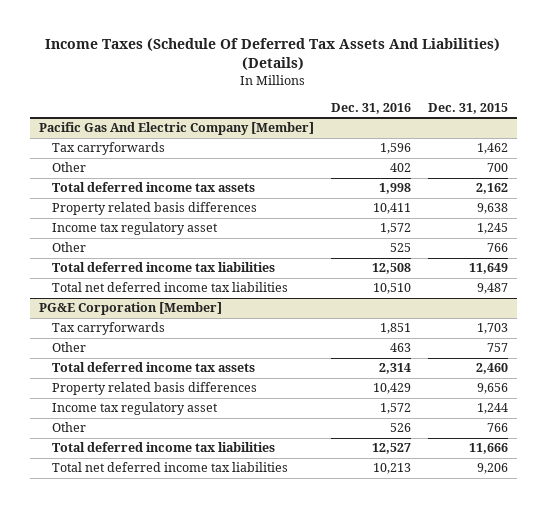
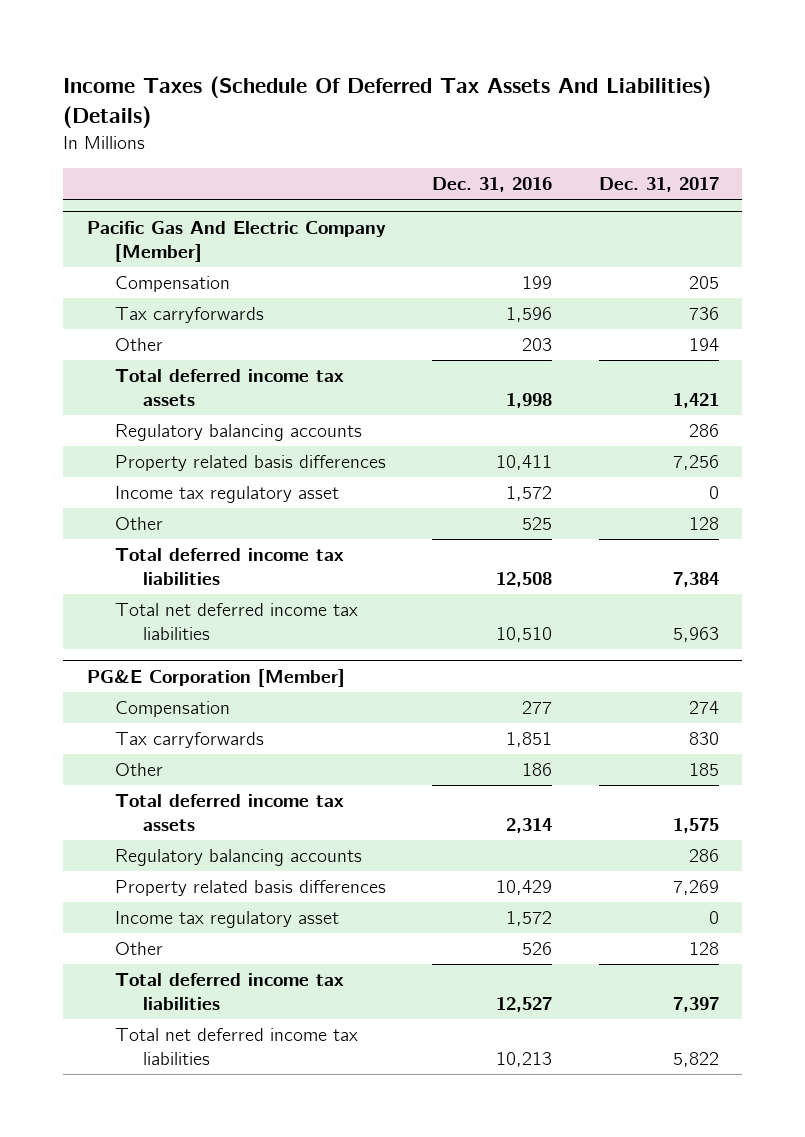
- | Dec. 31, 2016 | Dec. 31, 2015
+ | Dec. 31, 2016 | Dec. 31, 2017
@ Pacific Gas And Electric Company [Member]
+ Compensation | 199 | 205
- Other | 402 | 700
+ Other | 203 | 194
+ Regulatory balancing accounts | | 286
@ PG&E Corporation [Member]
+ Compensation | 277 | 274
- Other | 463 | 757
+ Other | 186 | 185
+ Regulatory balancing accounts | | 286

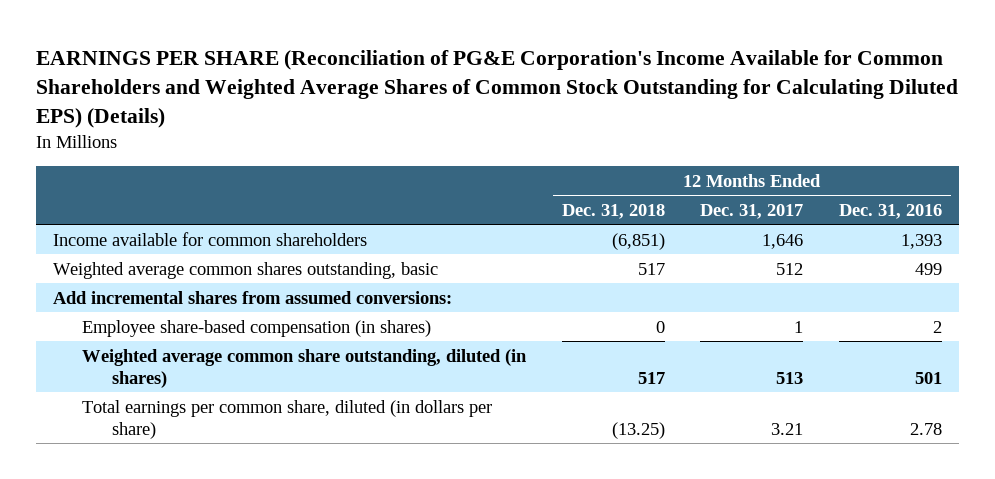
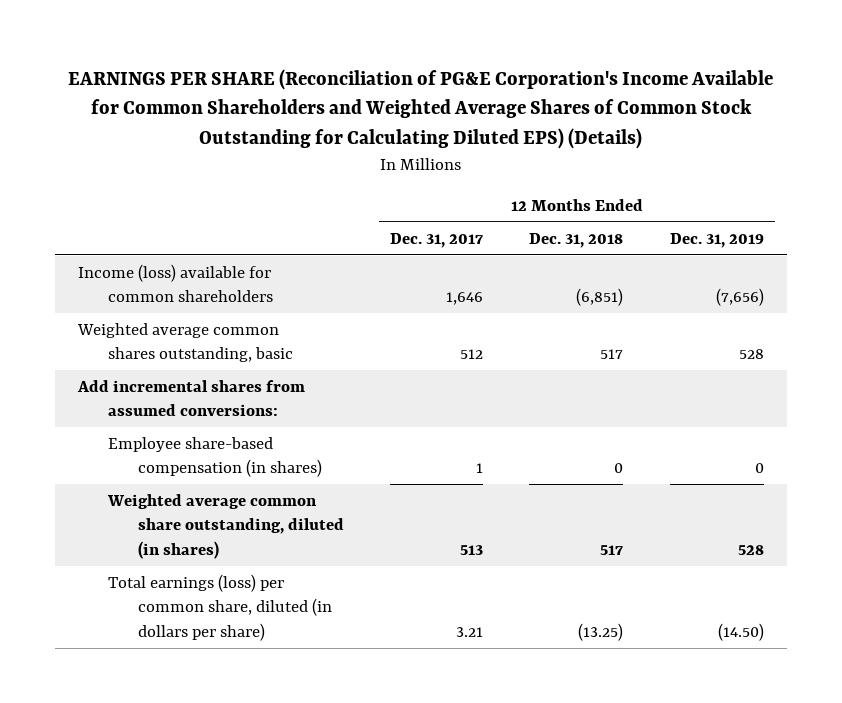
- | 12 Months Ended Dec. 31, 2018 | 12 Months Ended Dec. 31, 2017 | 12 Months Ended Dec. 31, 2016
+ | 12 Months Ended Dec. 31, 2017 | 12 Months Ended Dec. 31, 2018 | 12 Months Ended Dec. 31, 2019
- Income available for common shareholders | (6,851) | 1,646 | 1,393
+ Income (loss) available for common shareholders | 1,646 | (6,851) | (7,656)
- Total earnings per common share, diluted (in dollars per share) | (13.25) | 3.21 | 2.78
+ Total earnings (loss) per common share, diluted (in dollars per share) | 3.21 | (13.25) | (14.50)

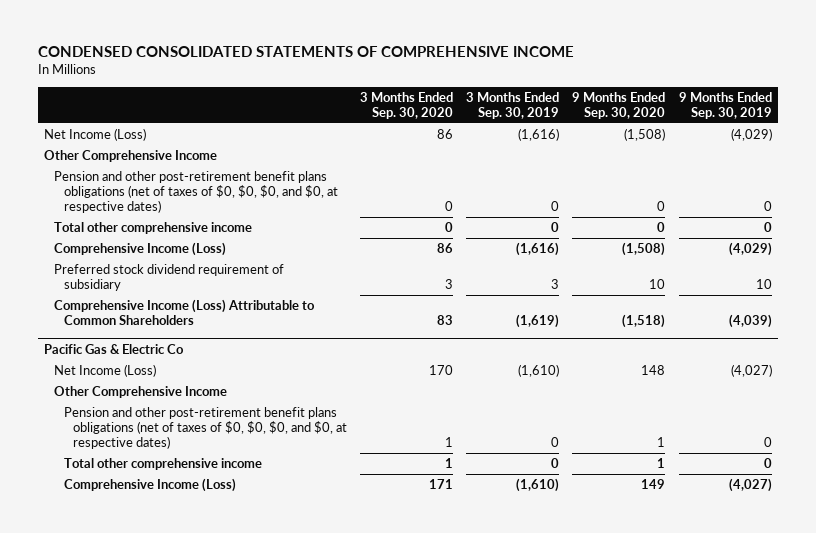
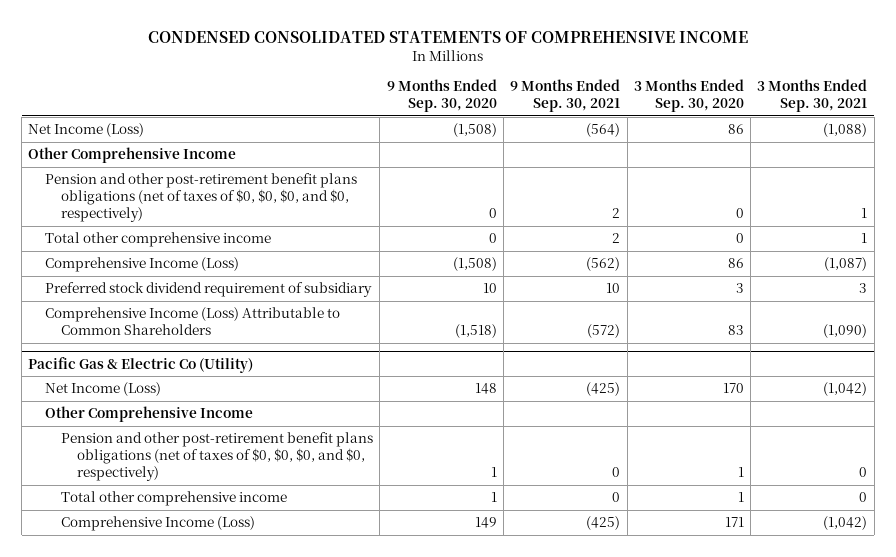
- | 3 Months Ended Sep. 30, 2020 | 3 Months Ended Sep. 30, 2019 | 9 Months Ended Sep. 30, 2020 | 9 Months Ended Sep. 30, 2019
+ | 9 Months Ended Sep. 30, 2020 | 9 Months Ended Sep. 30, 2021 | 3 Months Ended Sep. 30, 2020 | 3 Months Ended Sep. 30, 2021
- Pension and other post-retirement benefit plans obligations (net of taxes of $0, $0, $0, and $0, at respective dates) | 0 | 0 | 0 | 0
+ Pension and other post-retirement benefit plans obligations (net of taxes of $0, $0, $0, and $0, respectively) | 0 | 2 | 0 | 1
- Pacific Gas & Electric Co
+ Pacific Gas & Electric Co (Utility)
- Pension and other post-retirement benefit plans obligations (net of taxes of $0, $0, $0, and $0, at respective dates) | 1 | 0 | 1 | 0
+ Pension and other post-retirement benefit plans obligations (net of taxes of $0, $0, $0, and $0, respectively) | 1 | 0 | 1 | 0

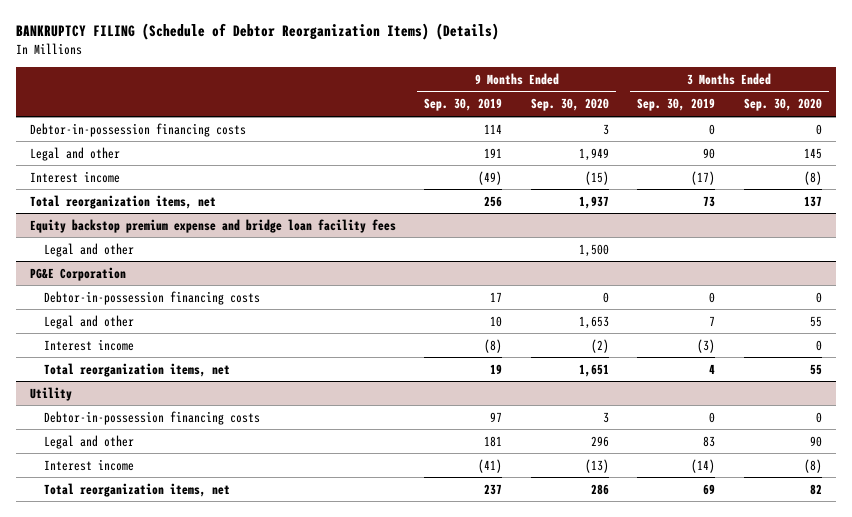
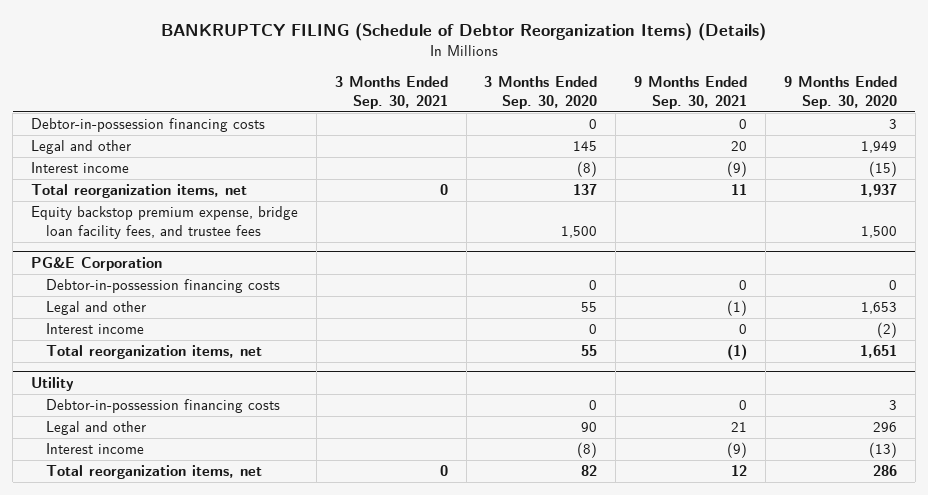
- | 9 Months Ended Sep. 30, 2019 | 9 Months Ended Sep. 30, 2020 | 3 Months Ended Sep. 30, 2019 | 3 Months Ended Sep. 30, 2020
+ | 3 Months Ended Sep. 30, 2021 | 3 Months Ended Sep. 30, 2020 | 9 Months Ended Sep. 30, 2021 | 9 Months Ended Sep. 30, 2020
- Equity backstop premium expense and bridge loan facility fees
- Legal and other | | 1,500 | |
+ Equity backstop premium expense, bridge loan facility fees, and trustee fees | | 1,500 | | 1,500

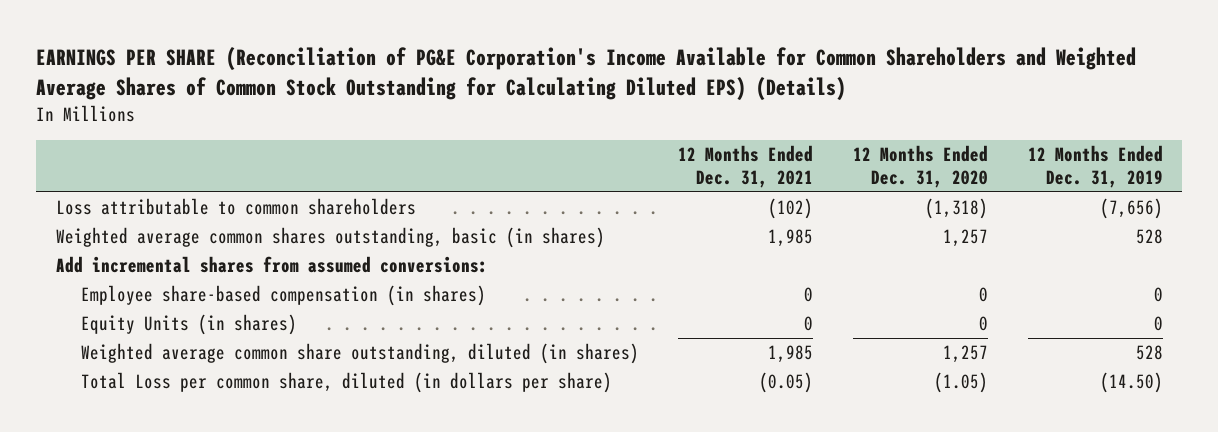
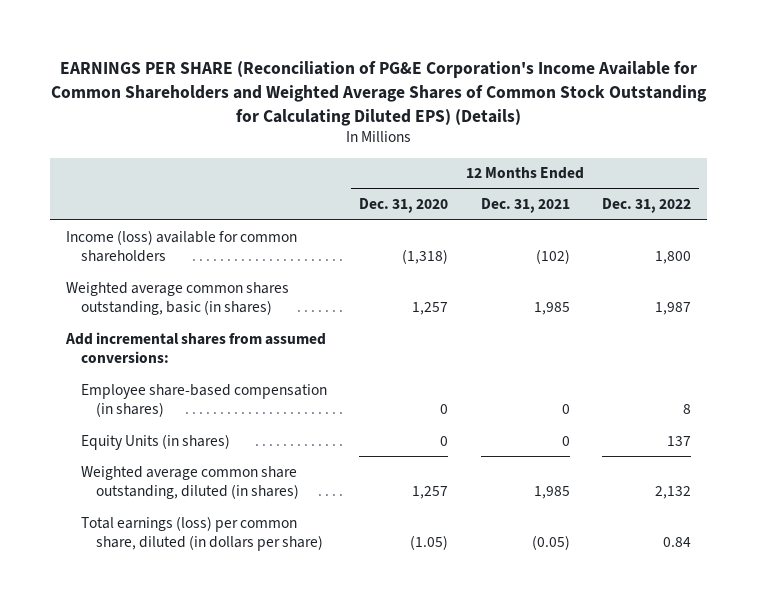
- | 12 Months Ended Dec. 31, 2021 | 12 Months Ended Dec. 31, 2020 | 12 Months Ended Dec. 31, 2019
+ | 12 Months Ended Dec. 31, 2020 | 12 Months Ended Dec. 31, 2021 | 12 Months Ended Dec. 31, 2022
- Loss attributable to common shareholders | (102) | (1,318) | (7,656)
+ Income (loss) available for common shareholders | (1,318) | (102) | 1,800
- Total Loss per common share, diluted (in dollars per share) | (0.05) | (1.05) | (14.50)
+ Total earnings (loss) per common share, diluted (in dollars per share) | (1.05) | (0.05) | 0.84

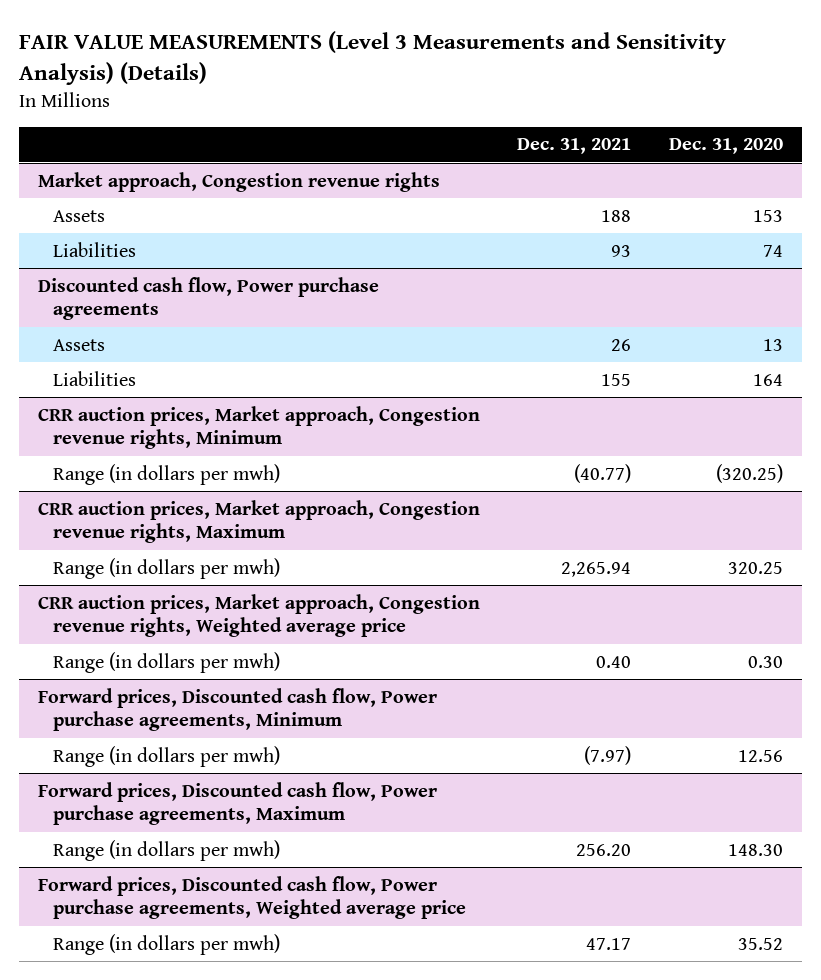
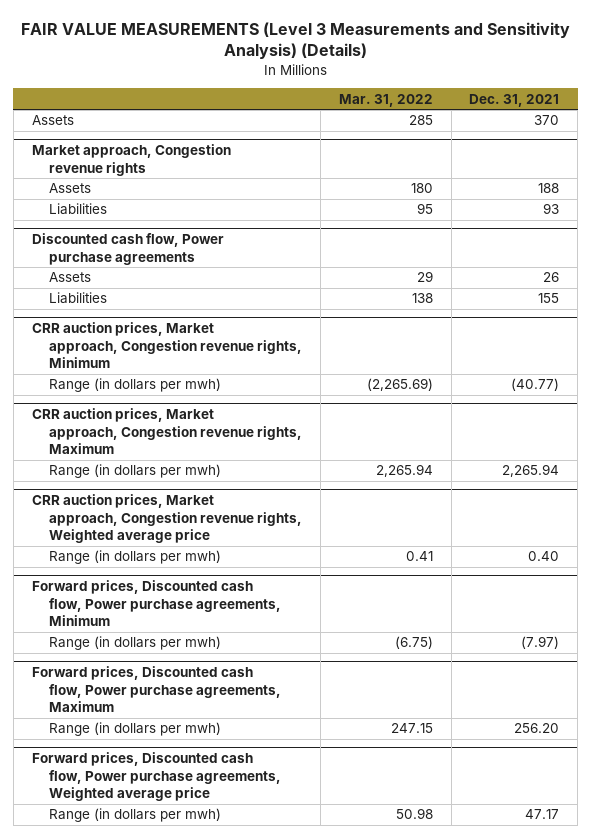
- | Dec. 31, 2021 | Dec. 31, 2020
+ | Mar. 31, 2022 | Dec. 31, 2021
+ Assets | 285 | 370

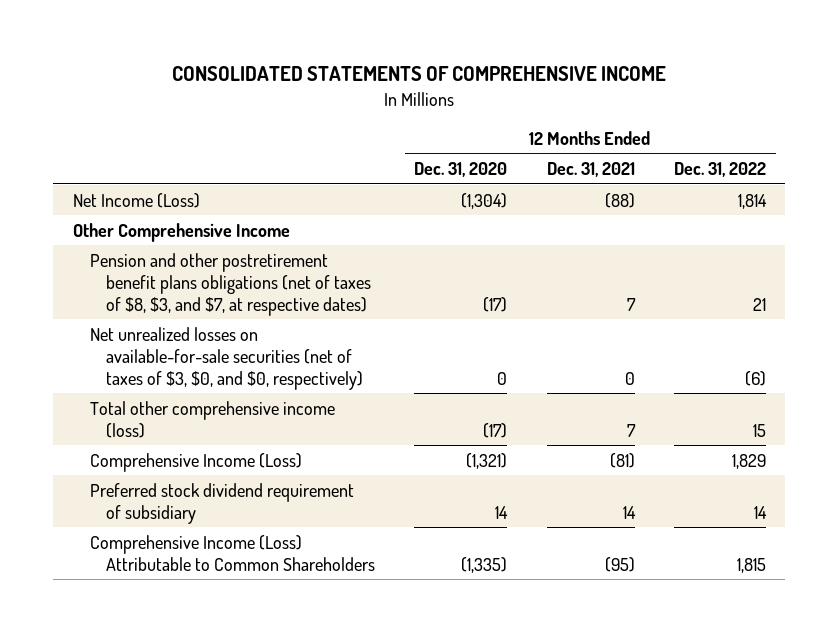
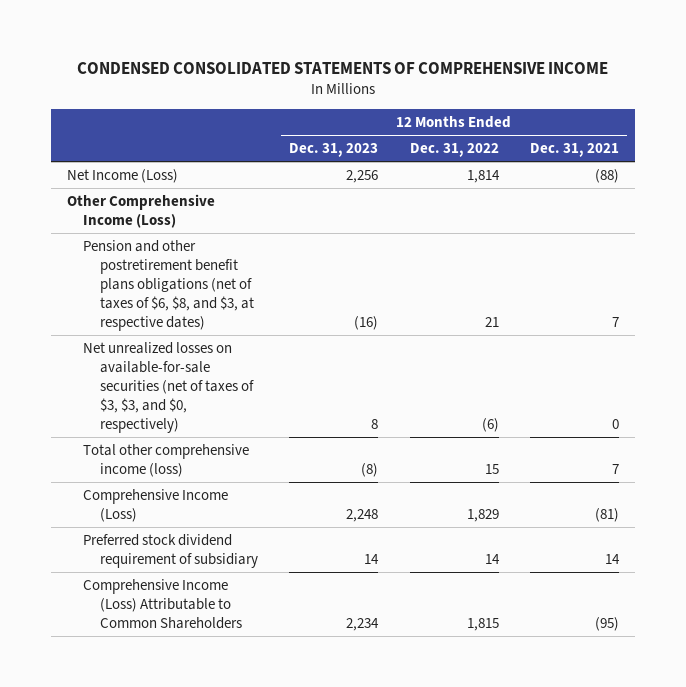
- CONSOLIDATED STATEMENTS OF COMPREHENSIVE INCOME
+ CONDENSED CONSOLIDATED STATEMENTS OF COMPREHENSIVE INCOME
- | 12 Months Ended Dec. 31, 2020 | 12 Months Ended Dec. 31, 2021 | 12 Months Ended Dec. 31, 2022
+ | 12 Months Ended Dec. 31, 2023 | 12 Months Ended Dec. 31, 2022 | 12 Months Ended Dec. 31, 2021
- Other Comprehensive Income
- Pension and other postretirement benefit plans obligations (net of taxes of $8, $3, and $7, at respective dates) | (17) | 7 | 21
- Net unrealized losses on available-for-sale securities (net of taxes of $3, $0, and $0, respectively) | 0 | 0 | (6)
+ Other Comprehensive Income (Loss)
+ Pension and other postretirement benefit plans obligations (net of taxes of $6, $8, and $3, at respective dates) | (16) | 21 | 7
+ Net unrealized losses on available-for-sale securities (net of taxes of $3, $3, and $0, respectively) | 8 | (6) | 0

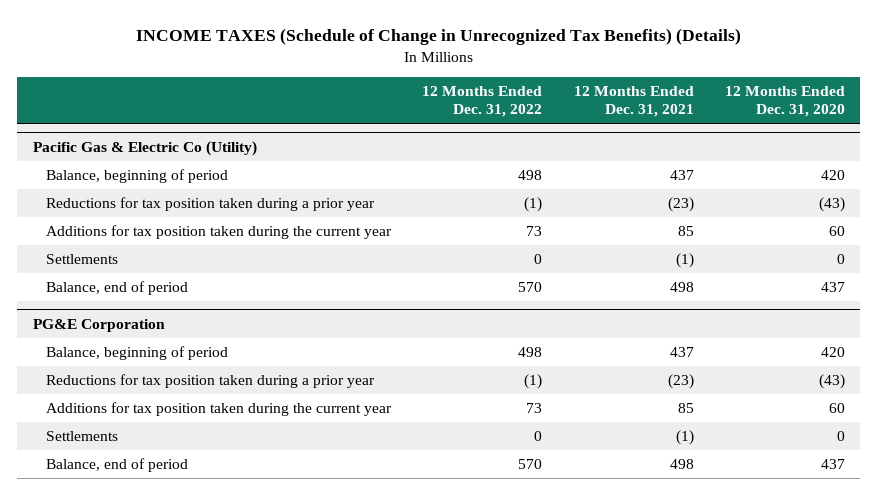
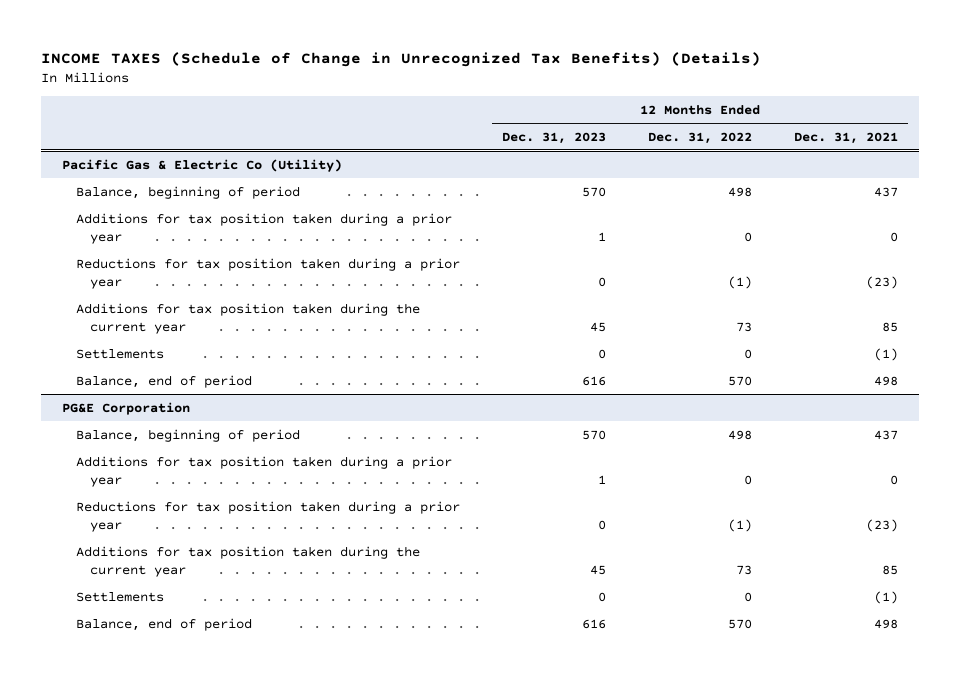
- | 12 Months Ended Dec. 31, 2022 | 12 Months Ended Dec. 31, 2021 | 12 Months Ended Dec. 31, 2020
+ | 12 Months Ended Dec. 31, 2023 | 12 Months Ended Dec. 31, 2022 | 12 Months Ended Dec. 31, 2021
@ Pacific Gas & Electric Co (Utility)
+ Additions for tax position taken during a prior year | 1 | 0 | 0
@ PG&E Corporation
+ Additions for tax position taken during a prior year | 1 | 0 | 0

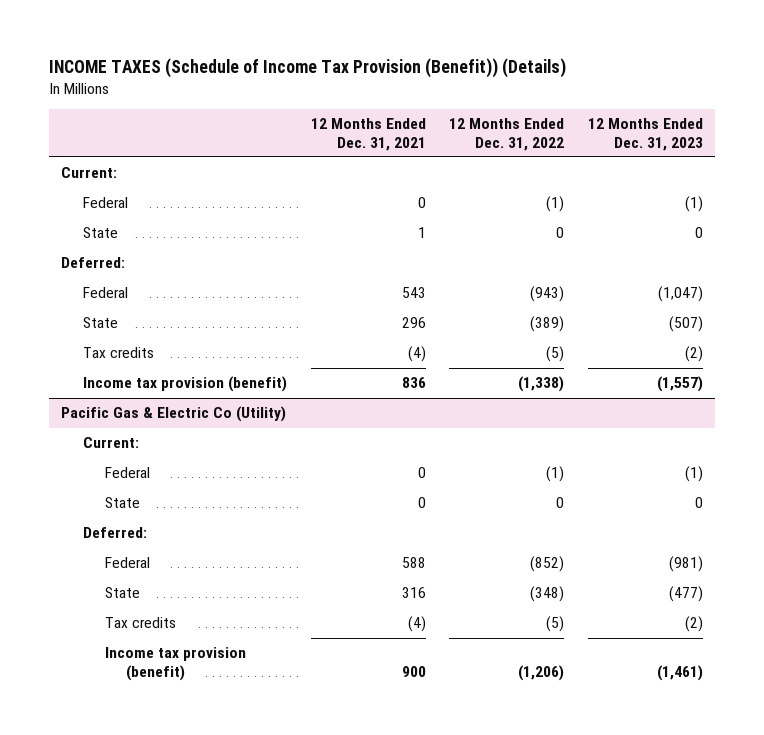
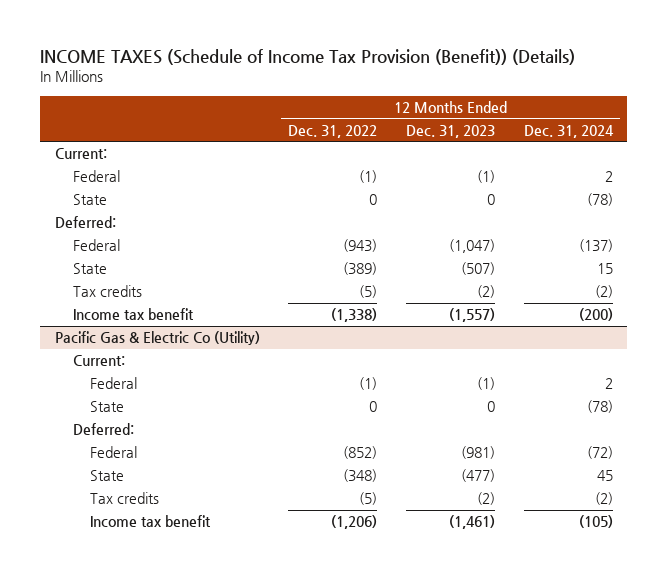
- | 12 Months Ended Dec. 31, 2021 | 12 Months Ended Dec. 31, 2022 | 12 Months Ended Dec. 31, 2023
+ | 12 Months Ended Dec. 31, 2022 | 12 Months Ended Dec. 31, 2023 | 12 Months Ended Dec. 31, 2024
- Income tax provision (benefit) | 836 | (1,338) | (1,557)
+ Income tax benefit | (1,338) | (1,557) | (200)
@ Pacific Gas & Electric Co (Utility)
- Income tax provision (benefit) | 900 | (1,206) | (1,461)
+ Income tax benefit | (1,206) | (1,461) | (105)

